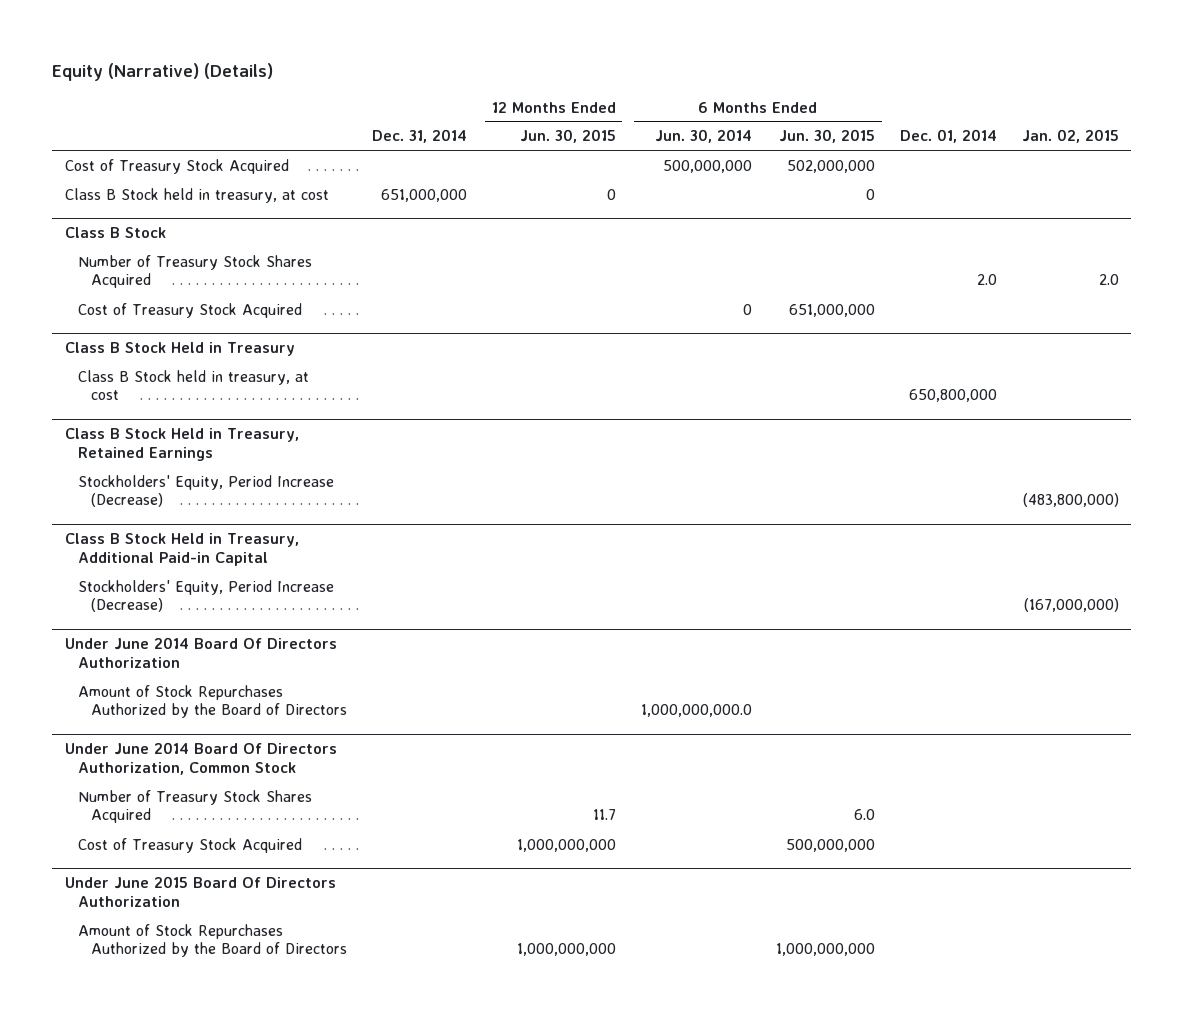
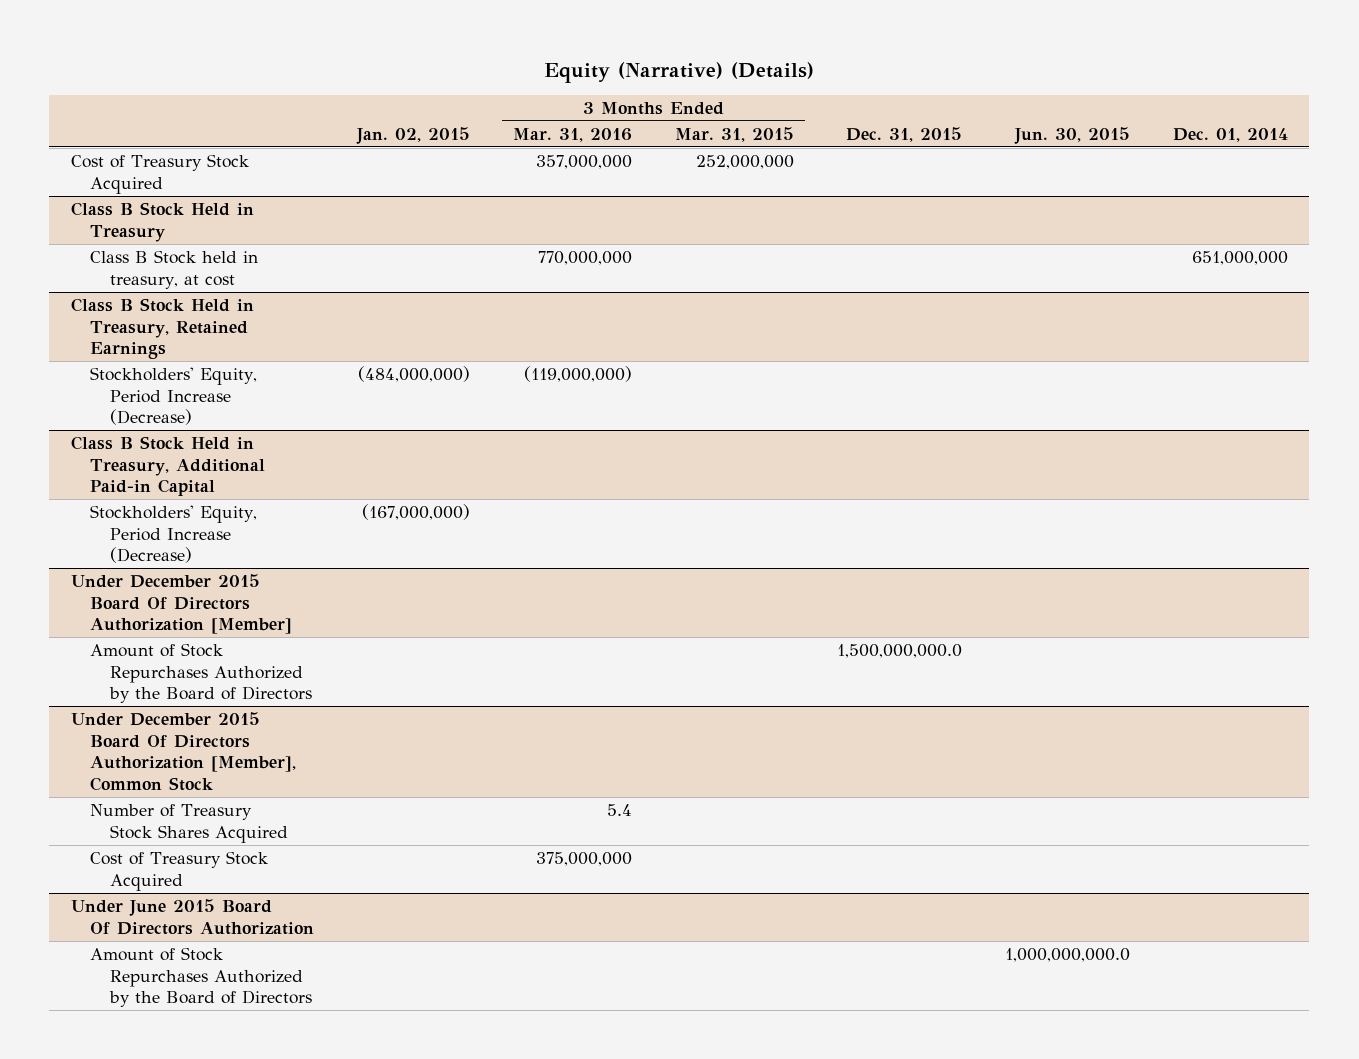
- | Dec. 31, 2014 | 12 Months Ended Jun. 30, 2015 | 6 Months Ended Jun. 30, 2014 | 6 Months Ended Jun. 30, 2015 | Dec. 01, 2014 | Jan. 02, 2015
+ | Jan. 02, 2015 | 3 Months Ended Mar. 31, 2016 | 3 Months Ended Mar. 31, 2015 | Dec. 31, 2015 | Jun. 30, 2015 | Dec. 01, 2014
- Class B Stock held in treasury, at cost | 651,000,000 | 0 | | 0 | |
- Class B Stock
- Number of Treasury Stock Shares Acquired | | | | | 2.0 | 2.0
- Cost of Treasury Stock Acquired | | | 0 | 651,000,000 | |
@ Class B Stock Held in Treasury
- Class B Stock held in treasury, at cost | | | | | 650,800,000 |
+ Class B Stock held in treasury, at cost | | 770,000,000 | | | | 651,000,000
@ Class B Stock Held in Treasury, Retained Earnings
- Stockholders' Equity, Period Increase (Decrease) | | | | | | (483,800,000)
+ Stockholders' Equity, Period Increase (Decrease) | (484,000,000) | (119,000,000) | | | |
- Under June 2014 Board Of Directors Authorization
- Amount of Stock Repurchases Authorized by the Board of Directors | | | 1,000,000,000.0 | | |
- Under June 2014 Board Of Directors Authorization, Common Stock
+ Under December 2015 Board Of Directors Authorization [Member]
+ Amount of Stock Repurchases Authorized by the Board of Directors | | | | 1,500,000,000.0 | |
+ Under December 2015 Board Of Directors Authorization [Member], Common Stock

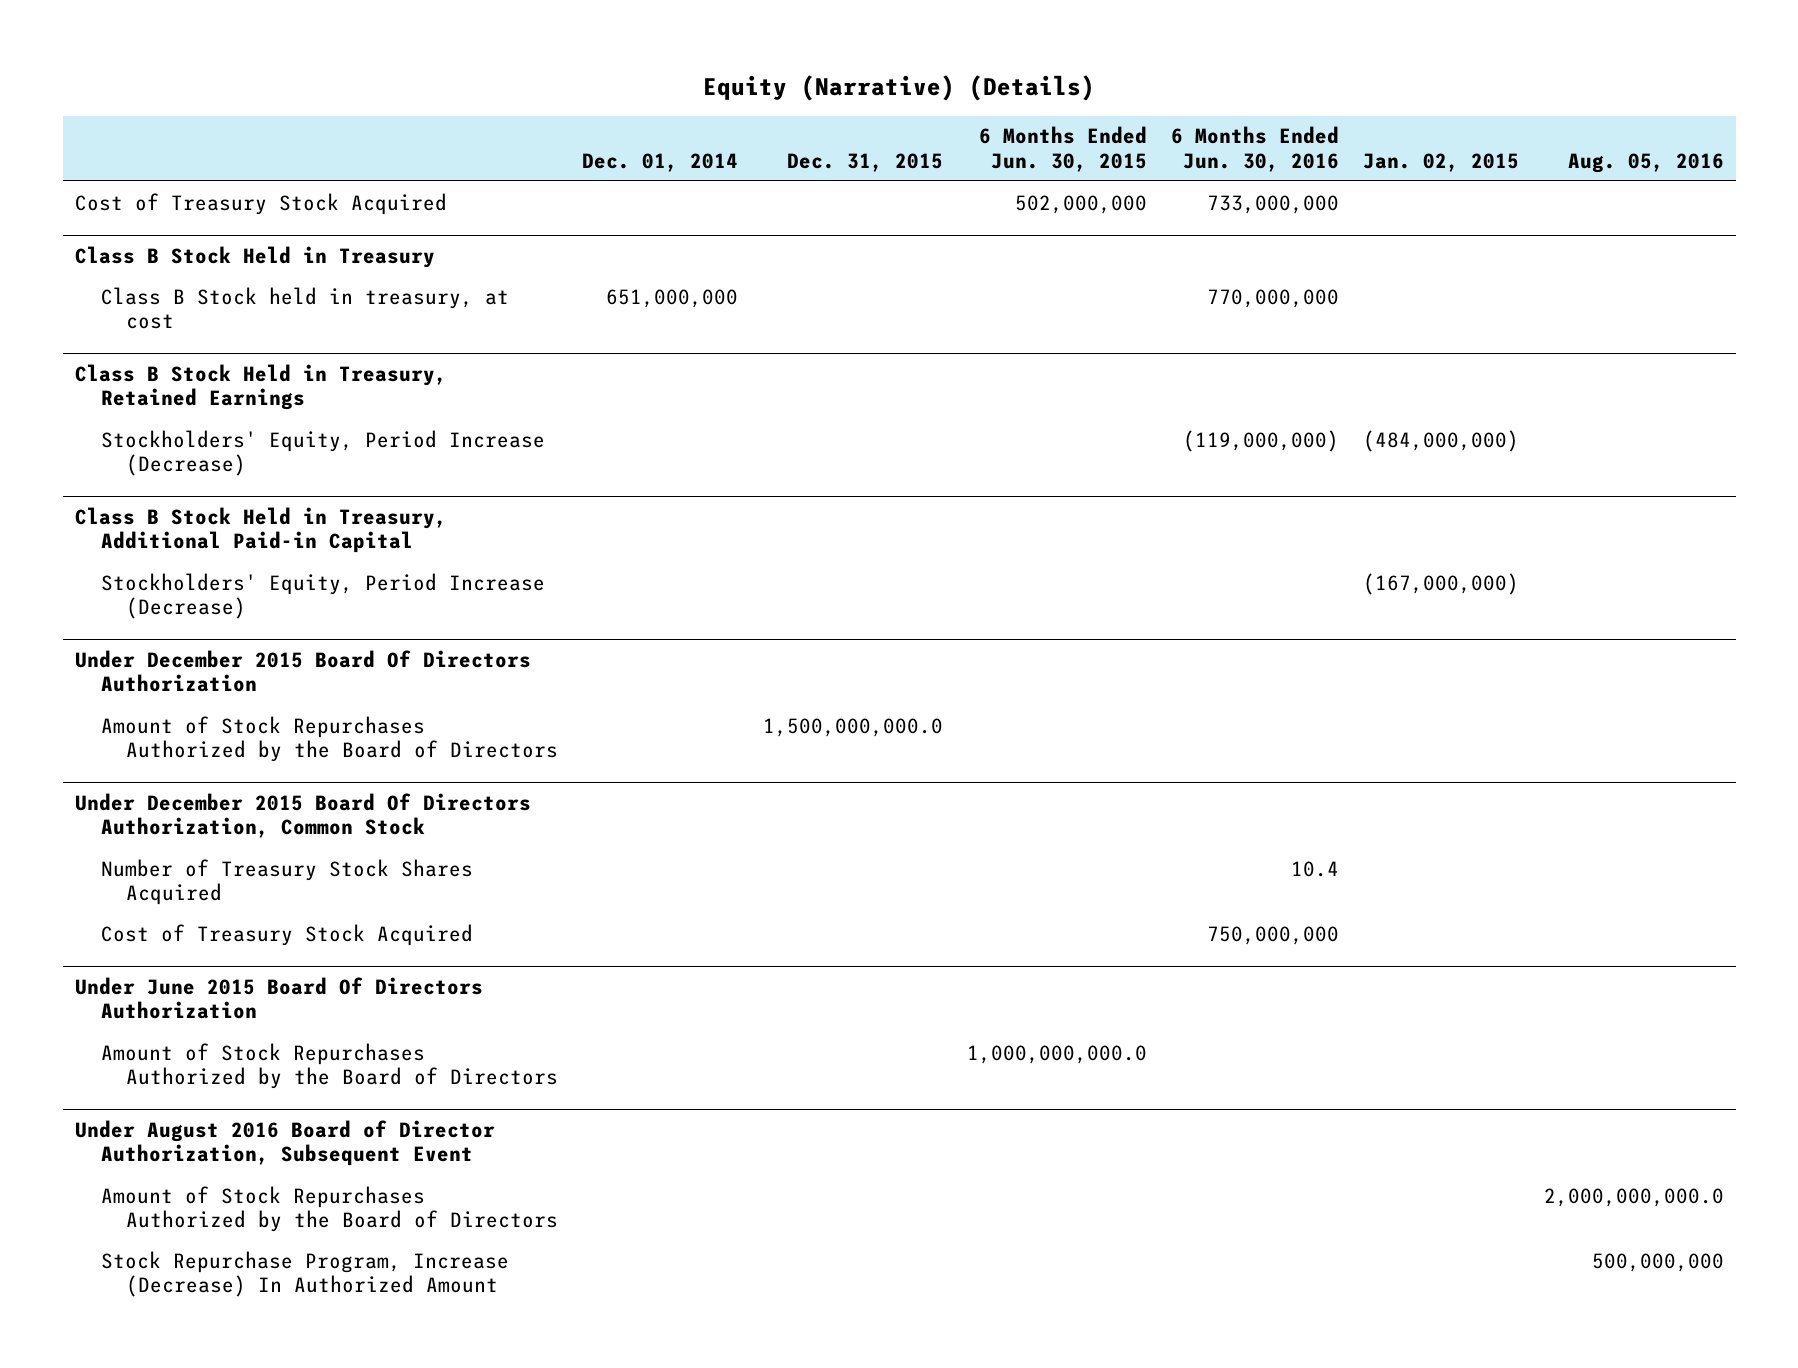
- | Jan. 02, 2015 | 3 Months Ended Mar. 31, 2016 | 3 Months Ended Mar. 31, 2015 | Dec. 31, 2015 | Jun. 30, 2015 | Dec. 01, 2014
+ | Dec. 01, 2014 | Dec. 31, 2015 | 6 Months Ended Jun. 30, 2015 | 6 Months Ended Jun. 30, 2016 | Jan. 02, 2015 | Aug. 05, 2016
- Under December 2015 Board Of Directors Authorization [Member]
+ Under December 2015 Board Of Directors Authorization
- Under December 2015 Board Of Directors Authorization [Member], Common Stock
+ Under December 2015 Board Of Directors Authorization, Common Stock
+ Under August 2016 Board of Director Authorization, Subsequent Event
+ Amount of Stock Repurchases Authorized by the Board of Directors | | | | | | 2,000,000,000.0
+ Stock Repurchase Program, Increase (Decrease) In Authorized Amount | | | | | | 500,000,000

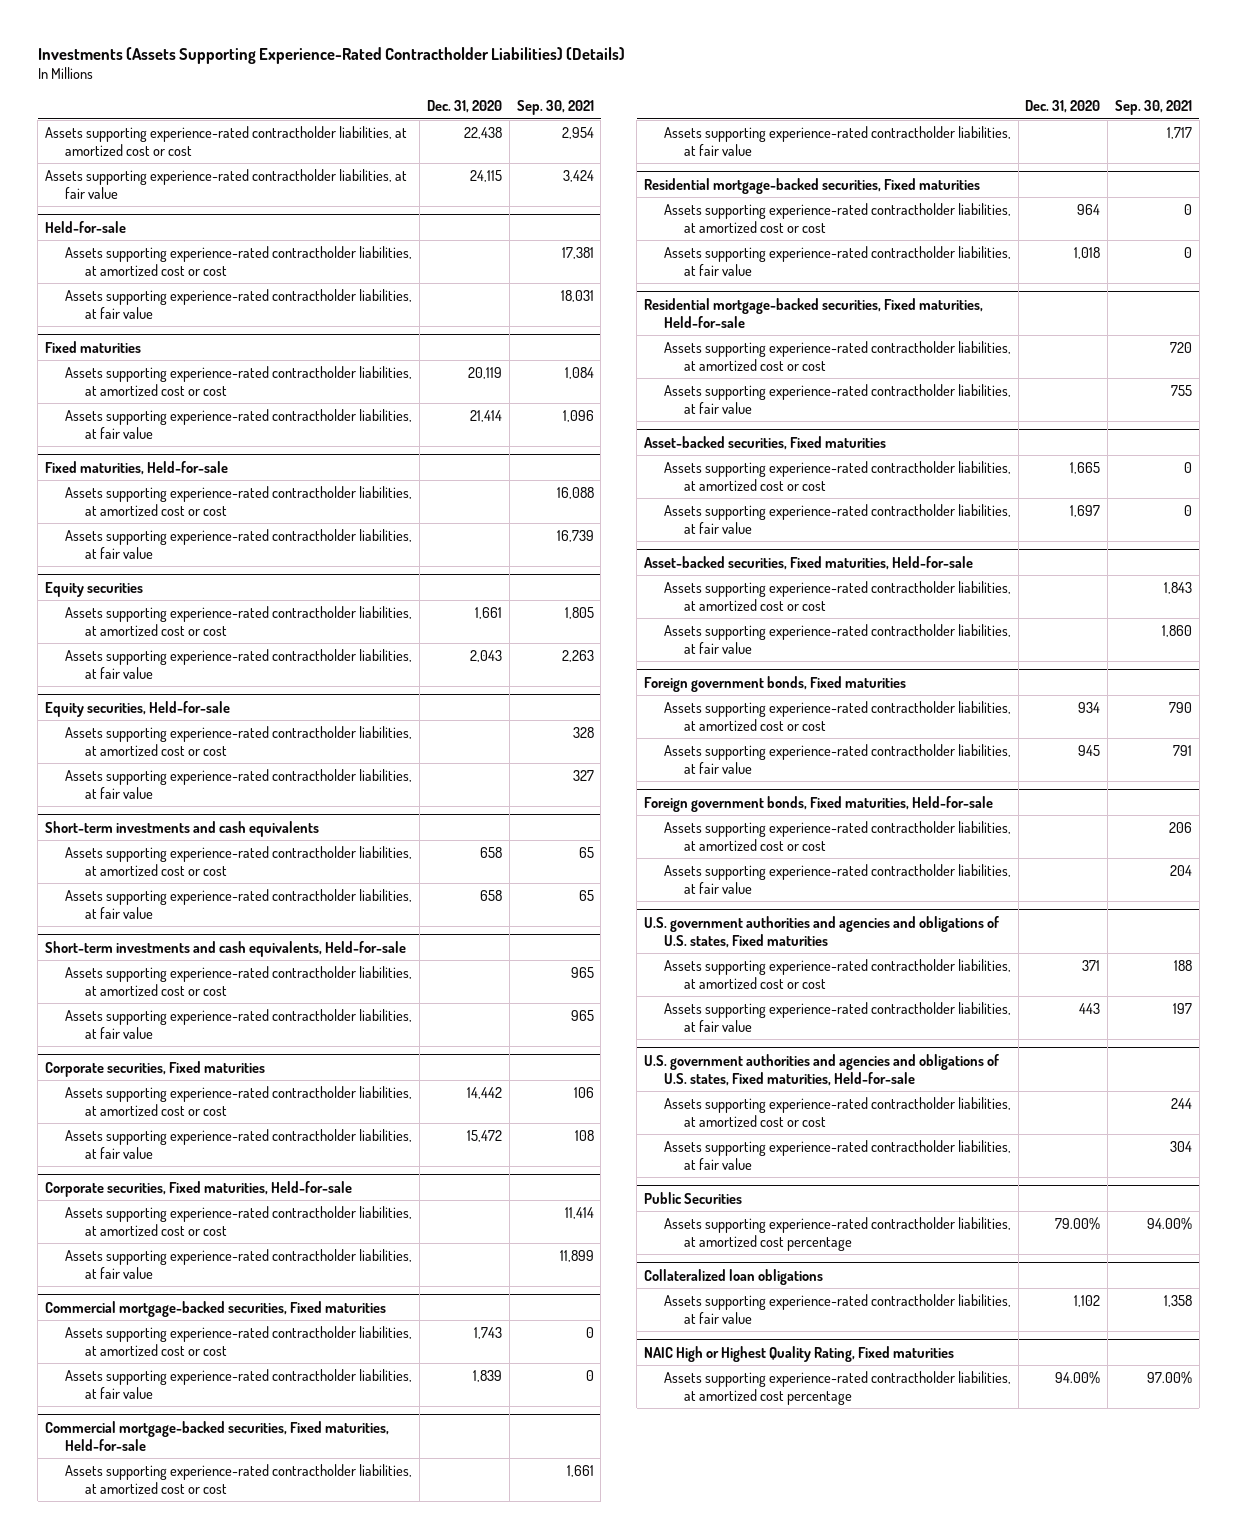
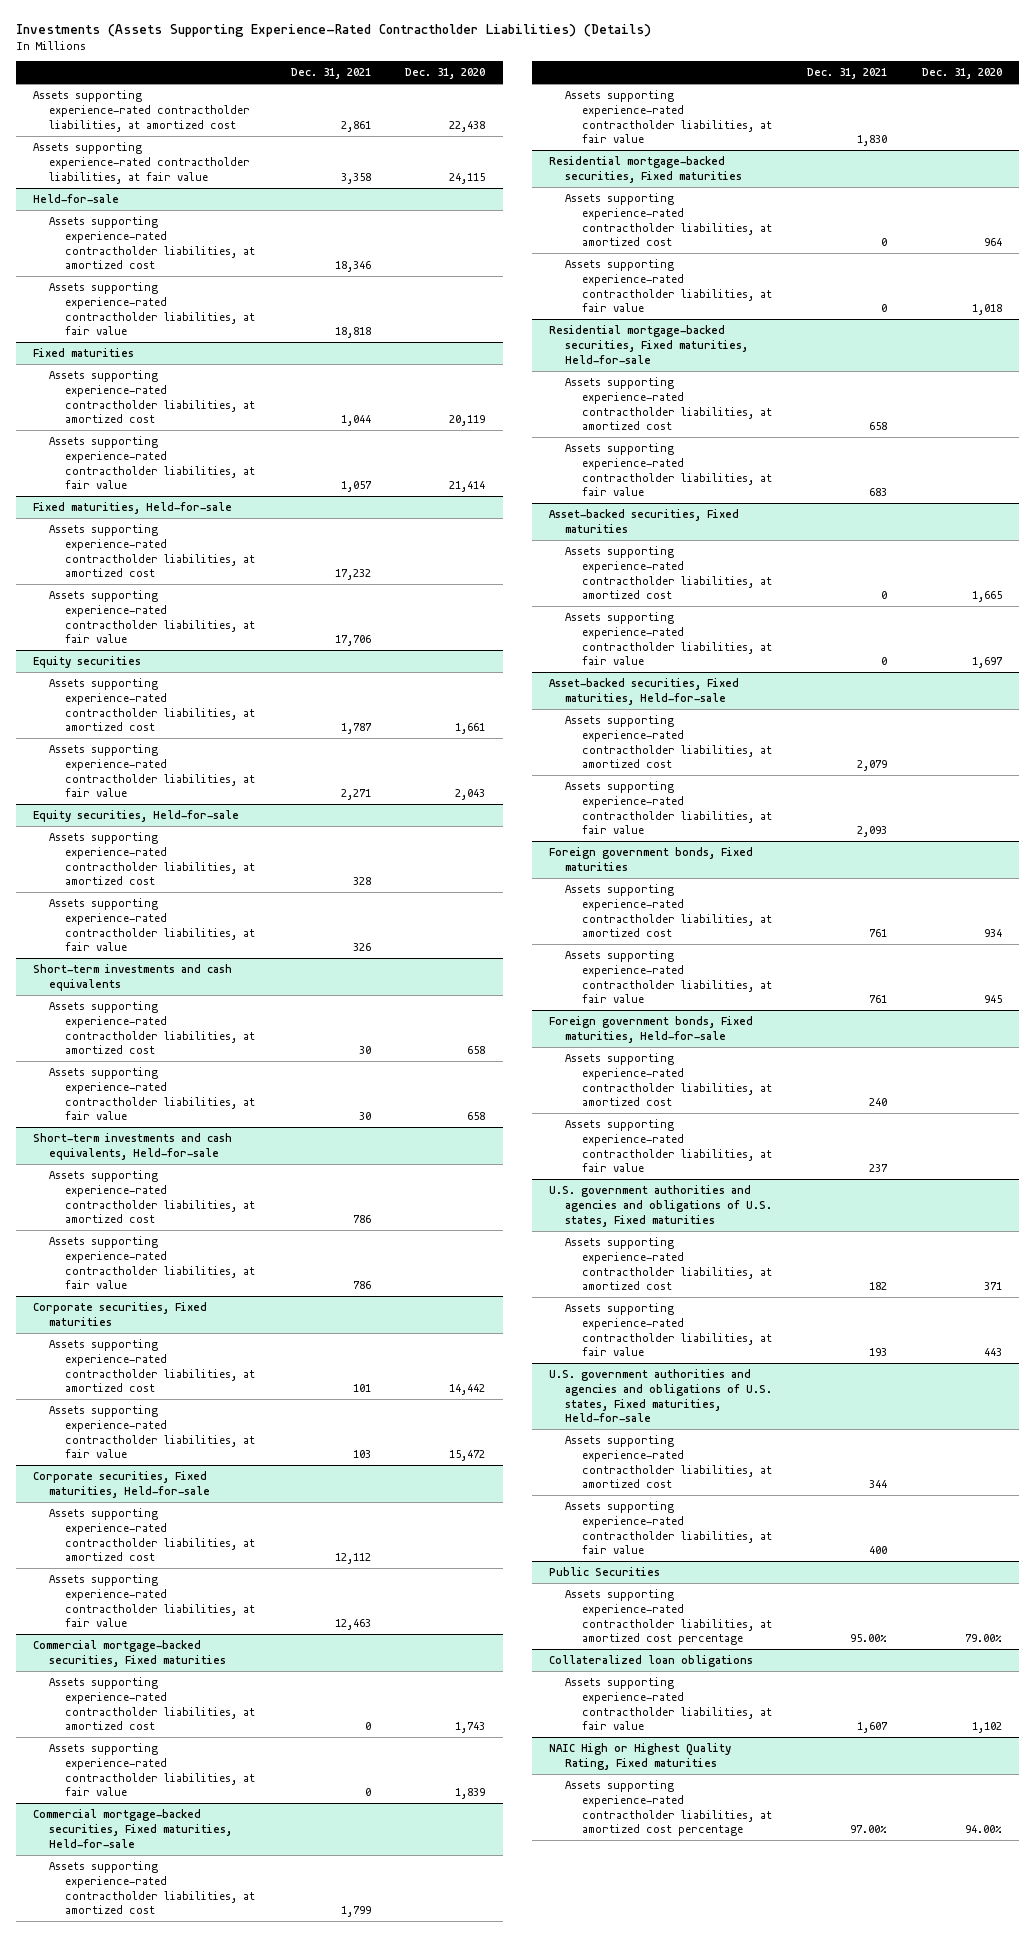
- | Dec. 31, 2020 | Sep. 30, 2021
+ | Dec. 31, 2021 | Dec. 31, 2020
- Assets supporting experience-rated contractholder liabilities, at amortized cost or cost | 22,438 | 2,954
+ Assets supporting experience-rated contractholder liabilities, at amortized cost | 2,861 | 22,438
@ Held-for-sale
- Assets supporting experience-rated contractholder liabilities, at amortized cost or cost | | 17,381
+ Assets supporting experience-rated contractholder liabilities, at amortized cost | 18,346 |
@ Fixed maturities
- Assets supporting experience-rated contractholder liabilities, at amortized cost or cost | 20,119 | 1,084
+ Assets supporting experience-rated contractholder liabilities, at amortized cost | 1,044 | 20,119
@ Fixed maturities, Held-for-sale
- Assets supporting experience-rated contractholder liabilities, at amortized cost or cost | | 16,088
+ Assets supporting experience-rated contractholder liabilities, at amortized cost | 17,232 |
@ Equity securities
- Assets supporting experience-rated contractholder liabilities, at amortized cost or cost | 1,661 | 1,805
+ Assets supporting experience-rated contractholder liabilities, at amortized cost | 1,787 | 1,661
@ Equity securities, Held-for-sale
- Assets supporting experience-rated contractholder liabilities, at amortized cost or cost | | 328
+ Assets supporting experience-rated contractholder liabilities, at amortized cost | 328 |
@ Short-term investments and cash equivalents
- Assets supporting experience-rated contractholder liabilities, at amortized cost or cost | 658 | 65
+ Assets supporting experience-rated contractholder liabilities, at amortized cost | 30 | 658
@ Short-term investments and cash equivalents, Held-for-sale
- Assets supporting experience-rated contractholder liabilities, at amortized cost or cost | | 965
+ Assets supporting experience-rated contractholder liabilities, at amortized cost | 786 |
@ Corporate securities, Fixed maturities
- Assets supporting experience-rated contractholder liabilities, at amortized cost or cost | 14,442 | 106
+ Assets supporting experience-rated contractholder liabilities, at amortized cost | 101 | 14,442
@ Corporate securities, Fixed maturities, Held-for-sale
- Assets supporting experience-rated contractholder liabilities, at amortized cost or cost | | 11,414
+ Assets supporting experience-rated contractholder liabilities, at amortized cost | 12,112 |
@ Commercial mortgage-backed securities, Fixed maturities
- Assets supporting experience-rated contractholder liabilities, at amortized cost or cost | 1,743 | 0
+ Assets supporting experience-rated contractholder liabilities, at amortized cost | 0 | 1,743
@ Commercial mortgage-backed securities, Fixed maturities, Held-for-sale
- Assets supporting experience-rated contractholder liabilities, at amortized cost or cost | | 1,661
+ Assets supporting experience-rated contractholder liabilities, at amortized cost | 1,799 |
@ Residential mortgage-backed securities, Fixed maturities
- Assets supporting experience-rated contractholder liabilities, at amortized cost or cost | 964 | 0
+ Assets supporting experience-rated contractholder liabilities, at amortized cost | 0 | 964
@ Residential mortgage-backed securities, Fixed maturities, Held-for-sale
- Assets supporting experience-rated contractholder liabilities, at amortized cost or cost | | 720
+ Assets supporting experience-rated contractholder liabilities, at amortized cost | 658 |
@ Asset-backed securities, Fixed maturities
- Assets supporting experience-rated contractholder liabilities, at amortized cost or cost | 1,665 | 0
+ Assets supporting experience-rated contractholder liabilities, at amortized cost | 0 | 1,665
@ Asset-backed securities, Fixed maturities, Held-for-sale
- Assets supporting experience-rated contractholder liabilities, at amortized cost or cost | | 1,843
+ Assets supporting experience-rated contractholder liabilities, at amortized cost | 2,079 |
@ Foreign government bonds, Fixed maturities
- Assets supporting experience-rated contractholder liabilities, at amortized cost or cost | 934 | 790
+ Assets supporting experience-rated contractholder liabilities, at amortized cost | 761 | 934
@ Foreign government bonds, Fixed maturities, Held-for-sale
- Assets supporting experience-rated contractholder liabilities, at amortized cost or cost | | 206
+ Assets supporting experience-rated contractholder liabilities, at amortized cost | 240 |
@ U.S. government authorities and agencies and obligations of U.S. states, Fixed maturities
- Assets supporting experience-rated contractholder liabilities, at amortized cost or cost | 371 | 188
+ Assets supporting experience-rated contractholder liabilities, at amortized cost | 182 | 371
@ U.S. government authorities and agencies and obligations of U.S. states, Fixed maturities, Held-for-sale
- Assets supporting experience-rated contractholder liabilities, at amortized cost or cost | | 244
+ Assets supporting experience-rated contractholder liabilities, at amortized cost | 344 |

